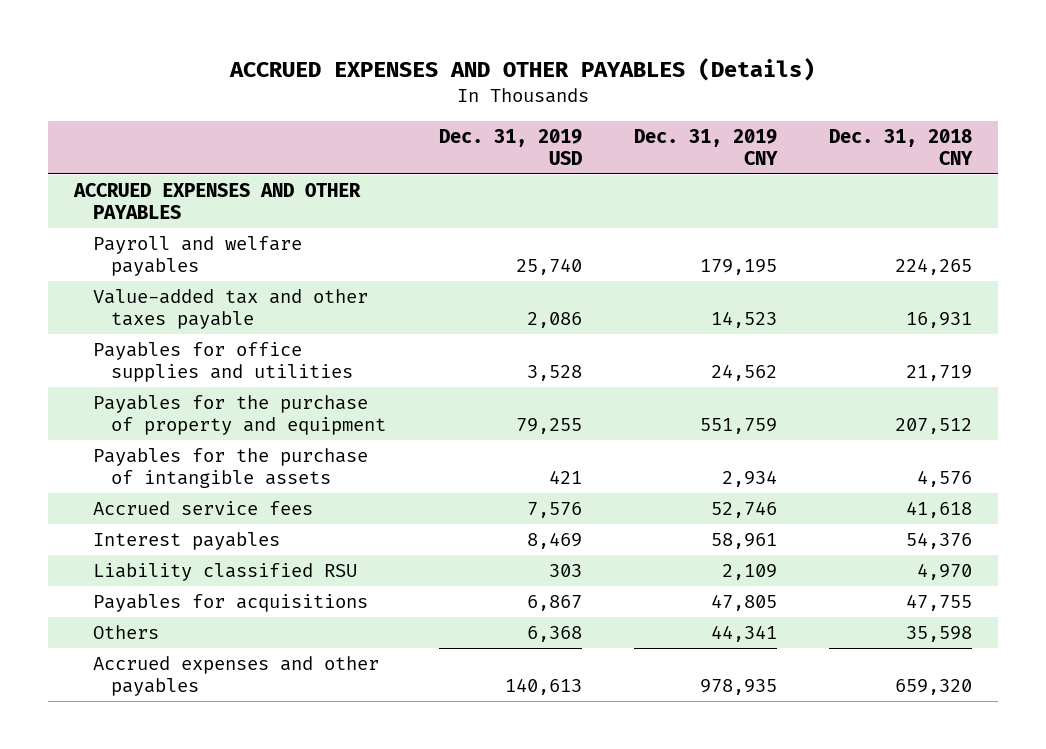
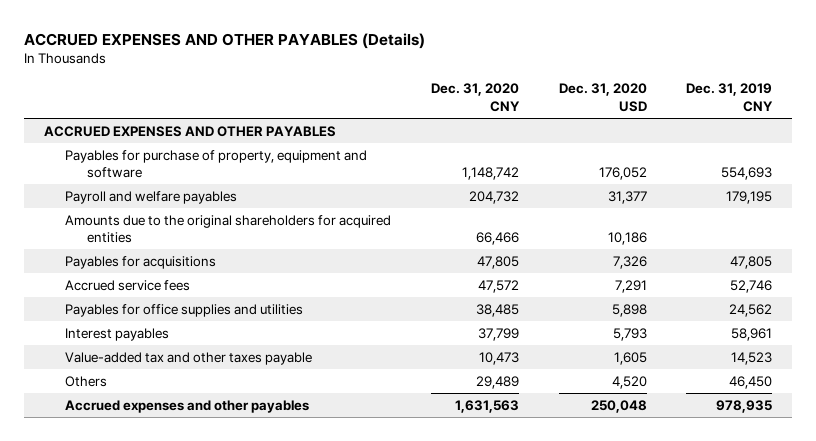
- | Dec. 31, 2019 USD | Dec. 31, 2019 CNY | Dec. 31, 2018 CNY
+ | Dec. 31, 2020 CNY | Dec. 31, 2020 USD | Dec. 31, 2019 CNY
+ Payables for purchase of property, equipment and software | 1,148,742 | 176,052 | 554,693
- Payables for the purchase of property and equipment | 79,255 | 551,759 | 207,512
- Payables for the purchase of intangible assets | 421 | 2,934 | 4,576
+ Amounts due to the original shareholders for acquired entities | 66,466 | 10,186 |
moved up: Payables for acquisitions | 47,805 | 7,326 | 47,805
moved down: Payables for office supplies and utilities | 38,485 | 5,898 | 24,562
- Liability classified RSU | 303 | 2,109 | 4,970
- Others | 6,368 | 44,341 | 35,598
moved down: Value-added tax and other taxes payable | 10,473 | 1,605 | 14,523
+ Others | 29,489 | 4,520 | 46,450

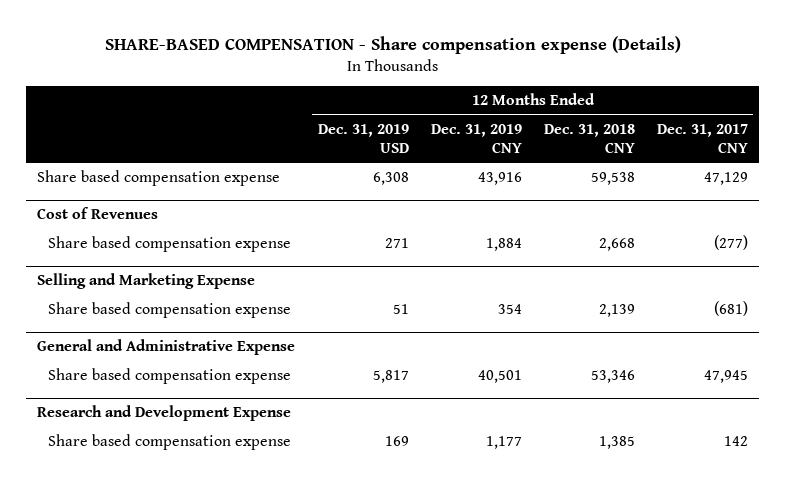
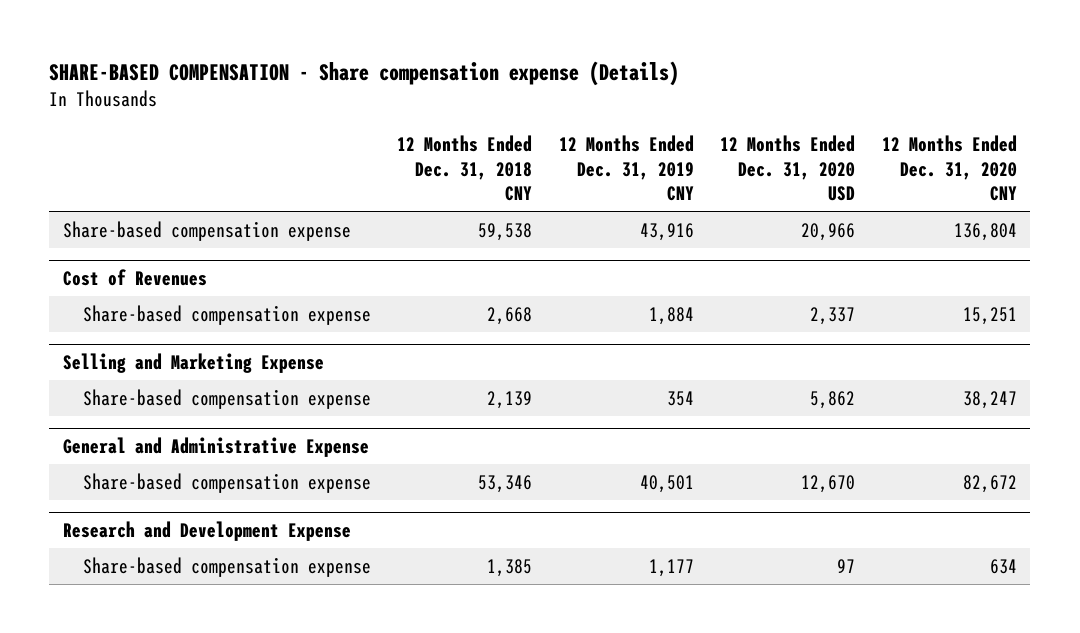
- | 12 Months Ended Dec. 31, 2019 USD | 12 Months Ended Dec. 31, 2019 CNY | 12 Months Ended Dec. 31, 2018 CNY | 12 Months Ended Dec. 31, 2017 CNY
+ | 12 Months Ended Dec. 31, 2018 CNY | 12 Months Ended Dec. 31, 2019 CNY | 12 Months Ended Dec. 31, 2020 USD | 12 Months Ended Dec. 31, 2020 CNY
- Share based compensation expense | 6,308 | 43,916 | 59,538 | 47,129
+ Share-based compensation expense | 59,538 | 43,916 | 20,966 | 136,804
@ Cost of Revenues
- Share based compensation expense | 271 | 1,884 | 2,668 | (277)
+ Share-based compensation expense | 2,668 | 1,884 | 2,337 | 15,251
@ Selling and Marketing Expense
- Share based compensation expense | 51 | 354 | 2,139 | (681)
+ Share-based compensation expense | 2,139 | 354 | 5,862 | 38,247
@ General and Administrative Expense
- Share based compensation expense | 5,817 | 40,501 | 53,346 | 47,945
+ Share-based compensation expense | 53,346 | 40,501 | 12,670 | 82,672
@ Research and Development Expense
- Share based compensation expense | 169 | 1,177 | 1,385 | 142
+ Share-based compensation expense | 1,385 | 1,177 | 97 | 634

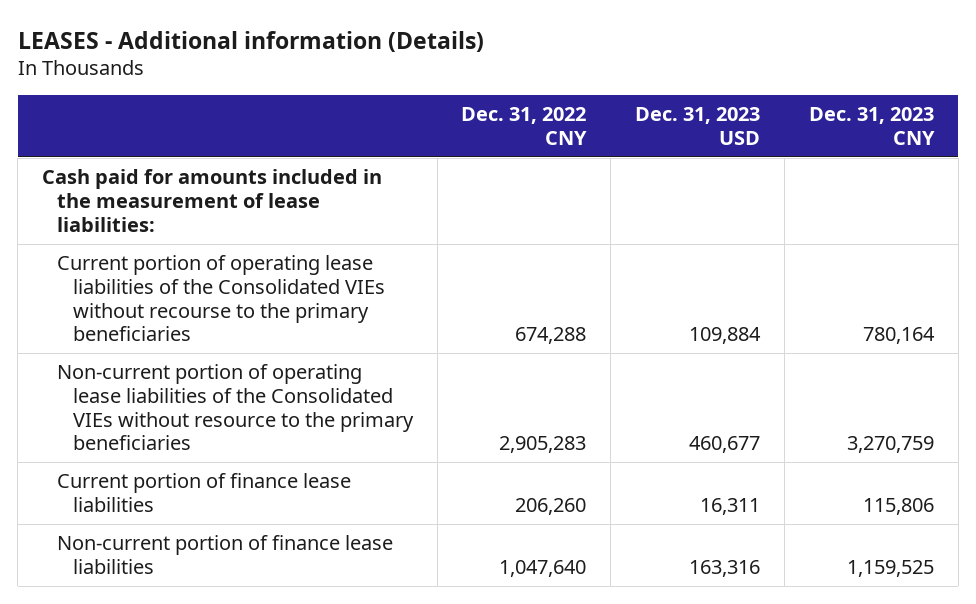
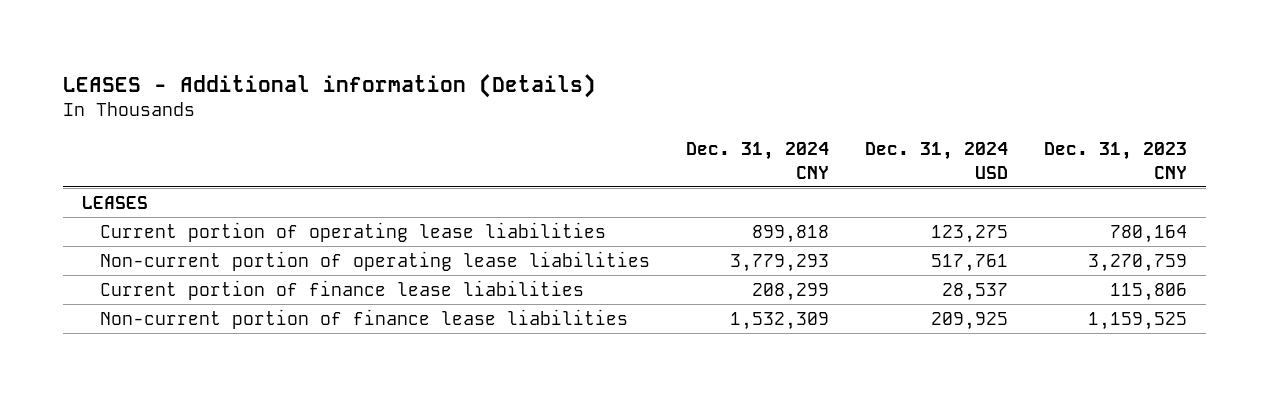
- | Dec. 31, 2022 CNY | Dec. 31, 2023 USD | Dec. 31, 2023 CNY
+ | Dec. 31, 2024 CNY | Dec. 31, 2024 USD | Dec. 31, 2023 CNY
- Cash paid for amounts included in the measurement of lease liabilities:
- Current portion of operating lease liabilities of the Consolidated VIEs without recourse to the primary beneficiaries | 674,288 | 109,884 | 780,164
- Non-current portion of operating lease liabilities of the Consolidated VIEs without resource to the primary beneficiaries | 2,905,283 | 460,677 | 3,270,759
+ LEASES
+ Current portion of operating lease liabilities | 899,818 | 123,275 | 780,164
+ Non-current portion of operating lease liabilities | 3,779,293 | 517,761 | 3,270,759

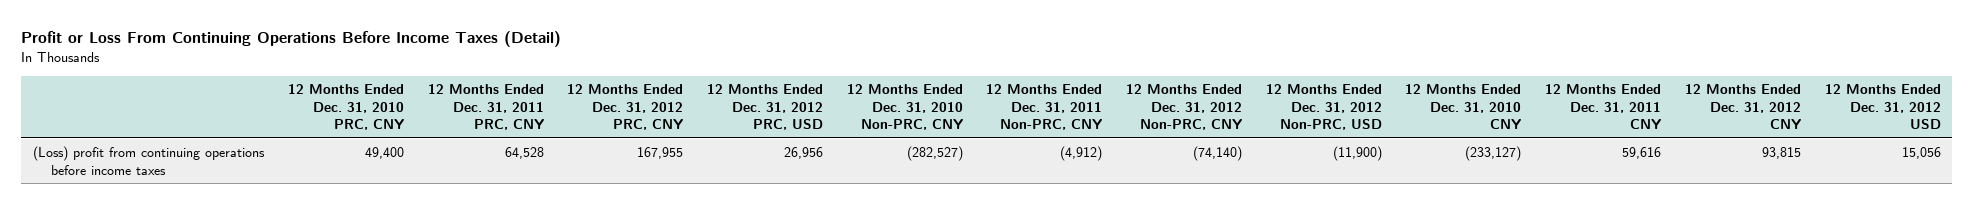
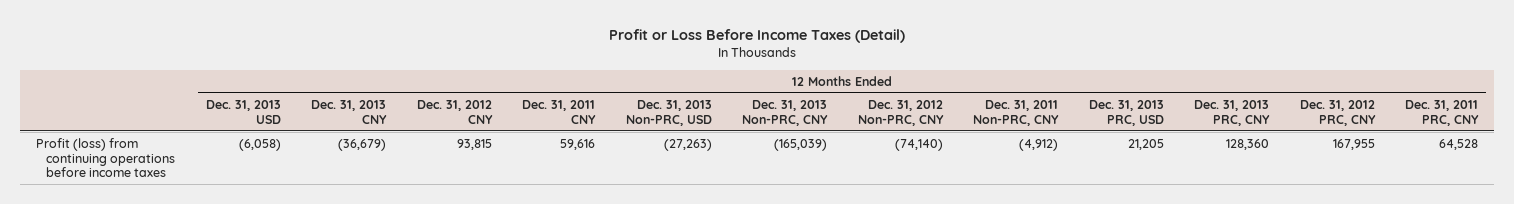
- Profit or Loss From Continuing Operations Before Income Taxes (Detail)
+ Profit or Loss Before Income Taxes (Detail)
- | 12 Months Ended Dec. 31, 2010 PRC, CNY | 12 Months Ended Dec. 31, 2011 PRC, CNY | 12 Months Ended Dec. 31, 2012 PRC, CNY | 12 Months Ended Dec. 31, 2012 PRC, USD | 12 Months Ended Dec. 31, 2010 Non-PRC, CNY | 12 Months Ended Dec. 31, 2011 Non-PRC, CNY | 12 Months Ended Dec. 31, 2012 Non-PRC, CNY | 12 Months Ended Dec. 31, 2012 Non-PRC, USD | 12 Months Ended Dec. 31, 2010 CNY | 12 Months Ended Dec. 31, 2011 CNY | 12 Months Ended Dec. 31, 2012 CNY | 12 Months Ended Dec. 31, 2012 USD
+ | 12 Months Ended Dec. 31, 2013 USD | 12 Months Ended Dec. 31, 2013 CNY | 12 Months Ended Dec. 31, 2012 CNY | 12 Months Ended Dec. 31, 2011 CNY | 12 Months Ended Dec. 31, 2013 Non-PRC, USD | 12 Months Ended Dec. 31, 2013 Non-PRC, CNY | 12 Months Ended Dec. 31, 2012 Non-PRC, CNY | 12 Months Ended Dec. 31, 2011 Non-PRC, CNY | 12 Months Ended Dec. 31, 2013 PRC, USD | 12 Months Ended Dec. 31, 2013 PRC, CNY | 12 Months Ended Dec. 31, 2012 PRC, CNY | 12 Months Ended Dec. 31, 2011 PRC, CNY
- (Loss) profit from continuing operations before income taxes | 49,400 | 64,528 | 167,955 | 26,956 | (282,527) | (4,912) | (74,140) | (11,900) | (233,127) | 59,616 | 93,815 | 15,056
+ Profit (loss) from continuing operations before income taxes | (6,058) | (36,679) | 93,815 | 59,616 | (27,263) | (165,039) | (74,140) | (4,912) | 21,205 | 128,360 | 167,955 | 64,528

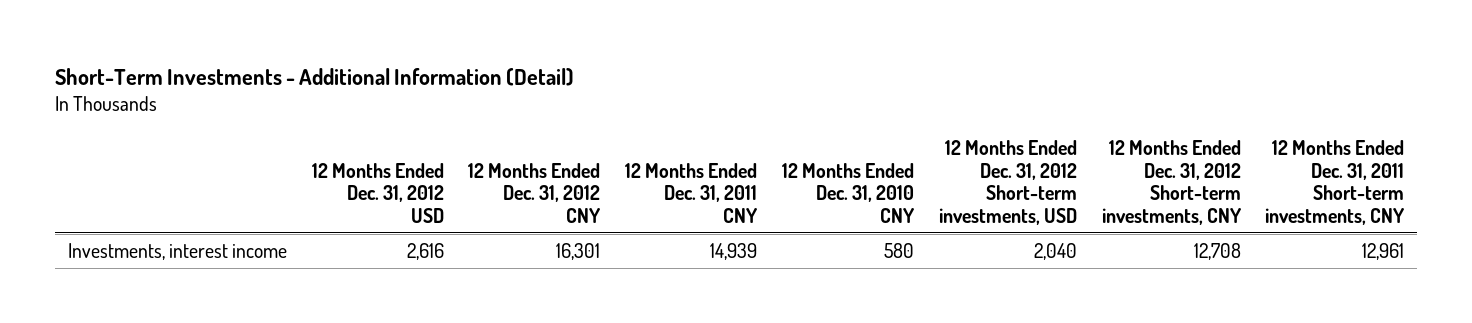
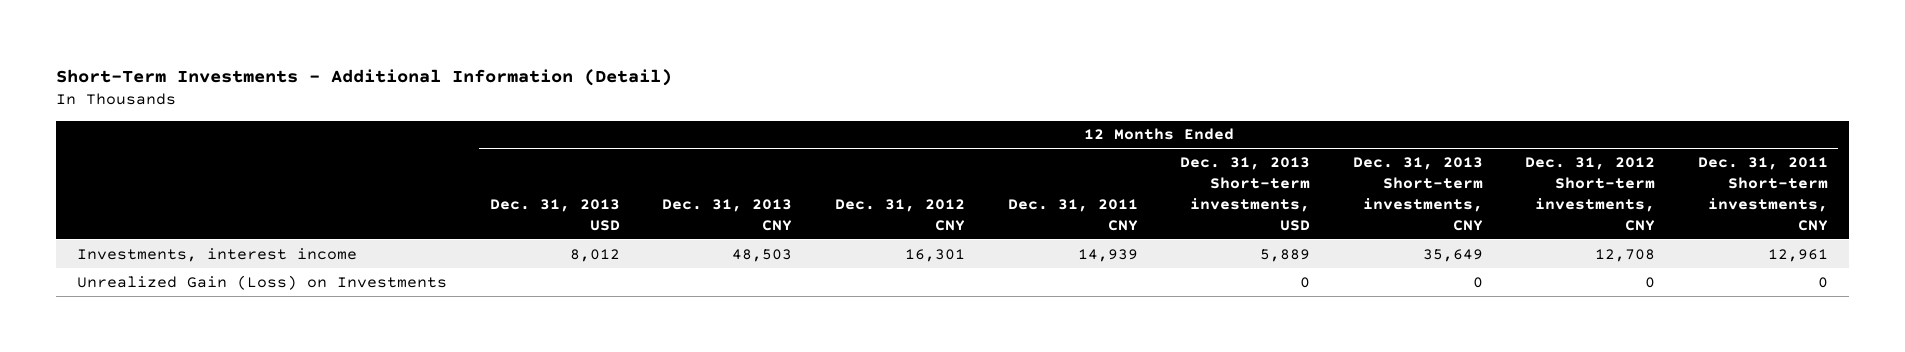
- | 12 Months Ended Dec. 31, 2012 USD | 12 Months Ended Dec. 31, 2012 CNY | 12 Months Ended Dec. 31, 2011 CNY | 12 Months Ended Dec. 31, 2010 CNY | 12 Months Ended Dec. 31, 2012 Short-term investments, USD | 12 Months Ended Dec. 31, 2012 Short-term investments, CNY | 12 Months Ended Dec. 31, 2011 Short-term investments, CNY
+ | 12 Months Ended Dec. 31, 2013 USD | 12 Months Ended Dec. 31, 2013 CNY | 12 Months Ended Dec. 31, 2012 CNY | 12 Months Ended Dec. 31, 2011 CNY | 12 Months Ended Dec. 31, 2013 Short-term investments, USD | 12 Months Ended Dec. 31, 2013 Short-term investments, CNY | 12 Months Ended Dec. 31, 2012 Short-term investments, CNY | 12 Months Ended Dec. 31, 2011 Short-term investments, CNY
+ Unrealized Gain (Loss) on Investments | | | | | 0 | 0 | 0 | 0

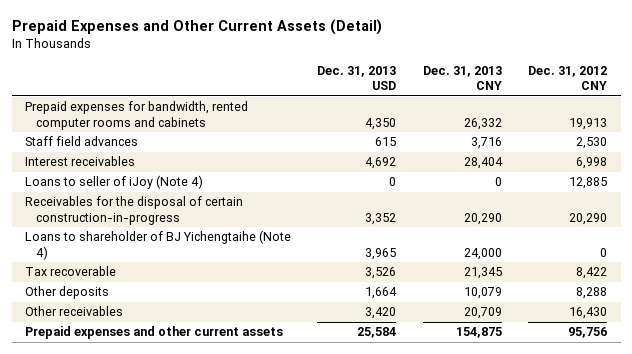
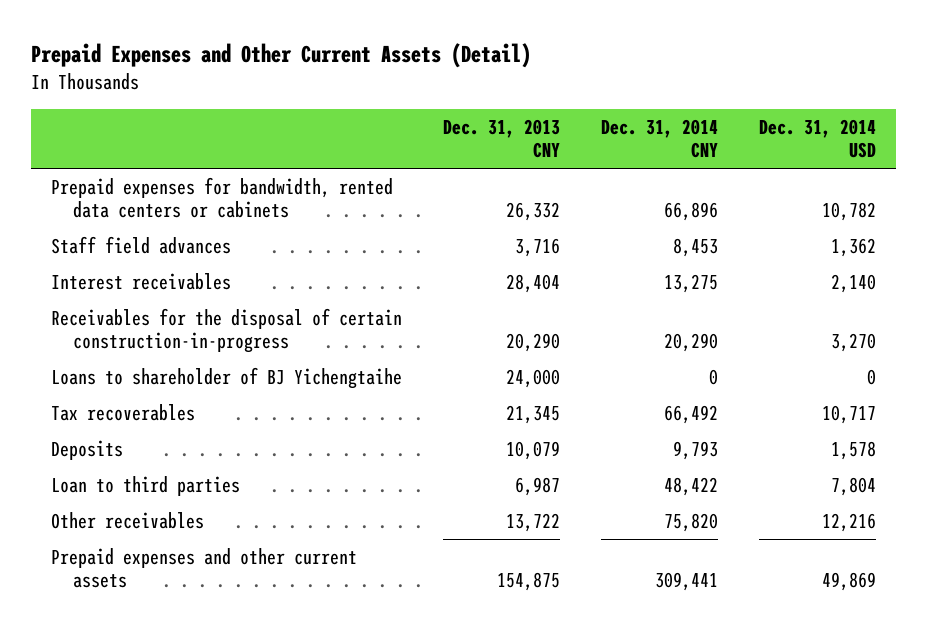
- | Dec. 31, 2013 USD | Dec. 31, 2013 CNY | Dec. 31, 2012 CNY
+ | Dec. 31, 2013 CNY | Dec. 31, 2014 CNY | Dec. 31, 2014 USD
- Prepaid expenses for bandwidth, rented computer rooms and cabinets | 4,350 | 26,332 | 19,913
+ Prepaid expenses for bandwidth, rented data centers or cabinets | 26,332 | 66,896 | 10,782
- Loans to seller of iJoy (Note 4) | 0 | 0 | 12,885
- Loans to shareholder of BJ Yichengtaihe (Note 4) | 3,965 | 24,000 | 0
- Tax recoverable | 3,526 | 21,345 | 8,422
- Other deposits | 1,664 | 10,079 | 8,288
- Other receivables | 3,420 | 20,709 | 16,430
+ Loans to shareholder of BJ Yichengtaihe | 24,000 | 0 | 0
+ Tax recoverables | 21,345 | 66,492 | 10,717
+ Deposits | 10,079 | 9,793 | 1,578
+ Loan to third parties | 6,987 | 48,422 | 7,804
+ Other receivables | 13,722 | 75,820 | 12,216

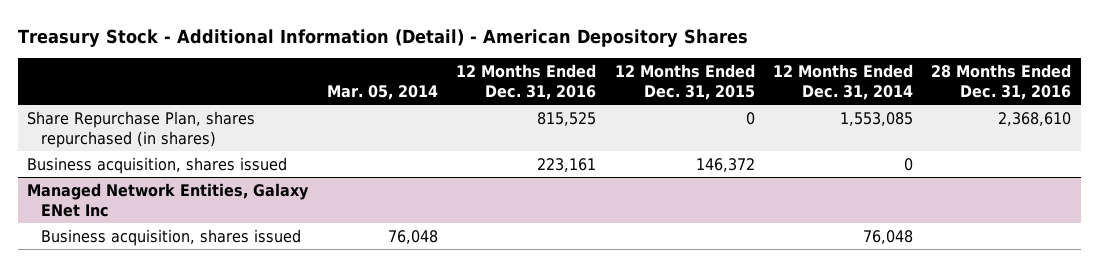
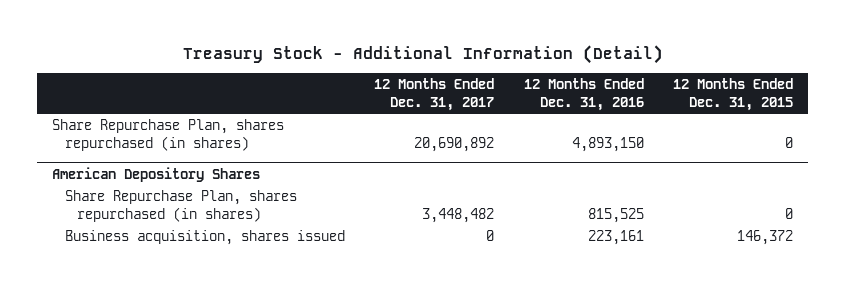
- Treasury Stock - Additional Information (Detail) - American Depository Shares
+ Treasury Stock - Additional Information (Detail)
- | Mar. 05, 2014 | 12 Months Ended Dec. 31, 2016 | 12 Months Ended Dec. 31, 2015 | 12 Months Ended Dec. 31, 2014 | 28 Months Ended Dec. 31, 2016
+ | 12 Months Ended Dec. 31, 2017 | 12 Months Ended Dec. 31, 2016 | 12 Months Ended Dec. 31, 2015
+ Share Repurchase Plan, shares repurchased (in shares) | 20,690,892 | 4,893,150 | 0
+ American Depository Shares
- Managed Network Entities, Galaxy ENet Inc
- Business acquisition, shares issued | 76,048 | | | 76,048 |

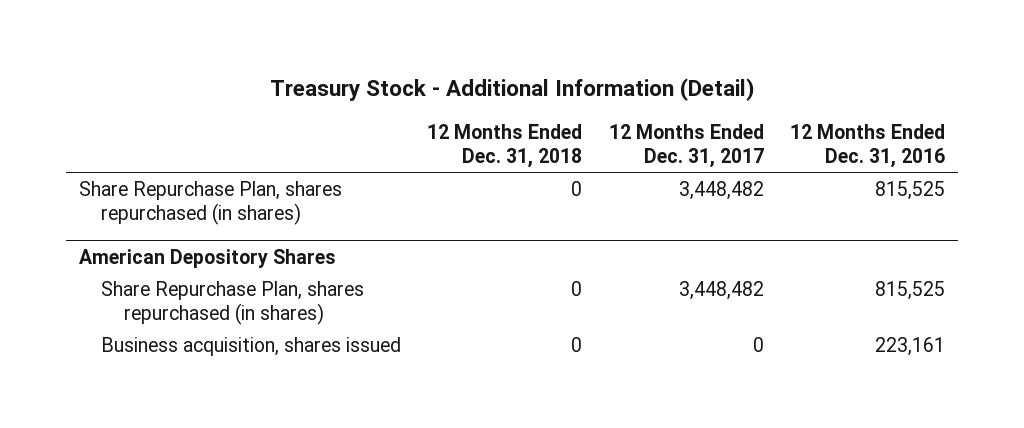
- | 12 Months Ended Dec. 31, 2017 | 12 Months Ended Dec. 31, 2016 | 12 Months Ended Dec. 31, 2015
+ | 12 Months Ended Dec. 31, 2018 | 12 Months Ended Dec. 31, 2017 | 12 Months Ended Dec. 31, 2016
- Share Repurchase Plan, shares repurchased (in shares) | 20,690,892 | 4,893,150 | 0
+ Share Repurchase Plan, shares repurchased (in shares) | 0 | 3,448,482 | 815,525

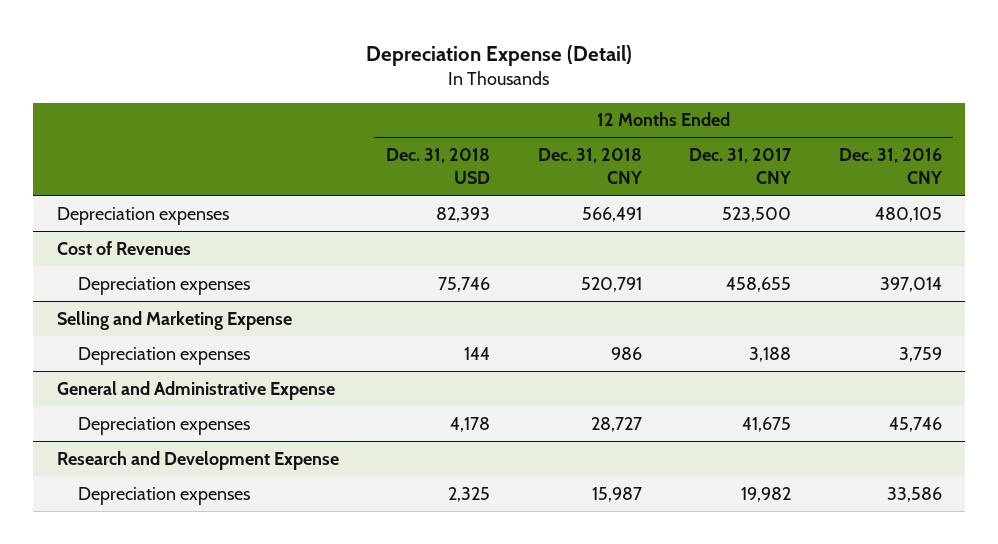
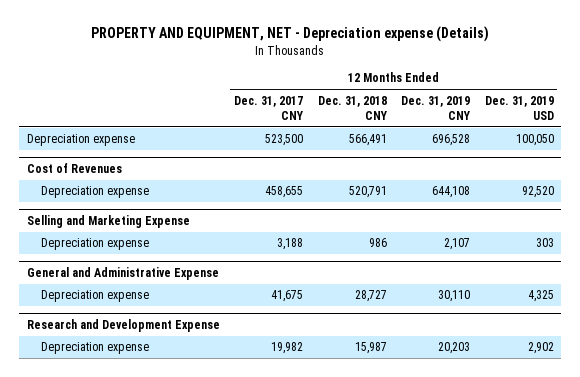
- Depreciation Expense (Detail)
+ PROPERTY AND EQUIPMENT, NET - Depreciation expense (Details)
- | 12 Months Ended Dec. 31, 2018 USD | 12 Months Ended Dec. 31, 2018 CNY | 12 Months Ended Dec. 31, 2017 CNY | 12 Months Ended Dec. 31, 2016 CNY
+ | 12 Months Ended Dec. 31, 2017 CNY | 12 Months Ended Dec. 31, 2018 CNY | 12 Months Ended Dec. 31, 2019 CNY | 12 Months Ended Dec. 31, 2019 USD
- Depreciation expenses | 82,393 | 566,491 | 523,500 | 480,105
+ Depreciation expense | 523,500 | 566,491 | 696,528 | 100,050
@ Cost of Revenues
- Depreciation expenses | 75,746 | 520,791 | 458,655 | 397,014
+ Depreciation expense | 458,655 | 520,791 | 644,108 | 92,520
@ Selling and Marketing Expense
- Depreciation expenses | 144 | 986 | 3,188 | 3,759
+ Depreciation expense | 3,188 | 986 | 2,107 | 303
@ General and Administrative Expense
- Depreciation expenses | 4,178 | 28,727 | 41,675 | 45,746
+ Depreciation expense | 41,675 | 28,727 | 30,110 | 4,325
@ Research and Development Expense
- Depreciation expenses | 2,325 | 15,987 | 19,982 | 33,586
+ Depreciation expense | 19,982 | 15,987 | 20,203 | 2,902

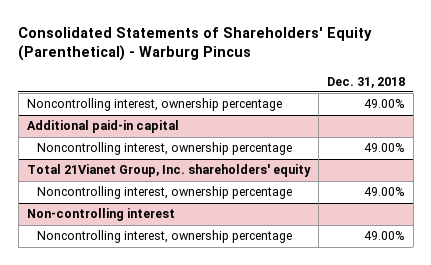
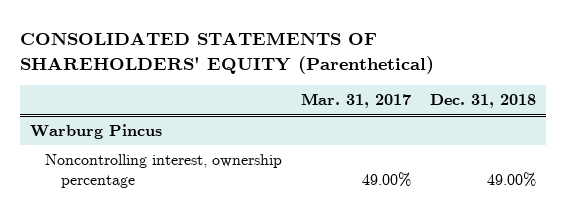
- Consolidated Statements of Shareholders' Equity (Parenthetical) - Warburg Pincus
+ CONSOLIDATED STATEMENTS OF SHAREHOLDERS' EQUITY (Parenthetical)
- | Dec. 31, 2018
+ | Mar. 31, 2017 | Dec. 31, 2018
- Noncontrolling interest, ownership percentage | 49.00%
- Additional paid-in capital
- Noncontrolling interest, ownership percentage | 49.00%
- Total 21Vianet Group, Inc. shareholders' equity
- Noncontrolling interest, ownership percentage | 49.00%
- Non-controlling interest
+ Warburg Pincus

